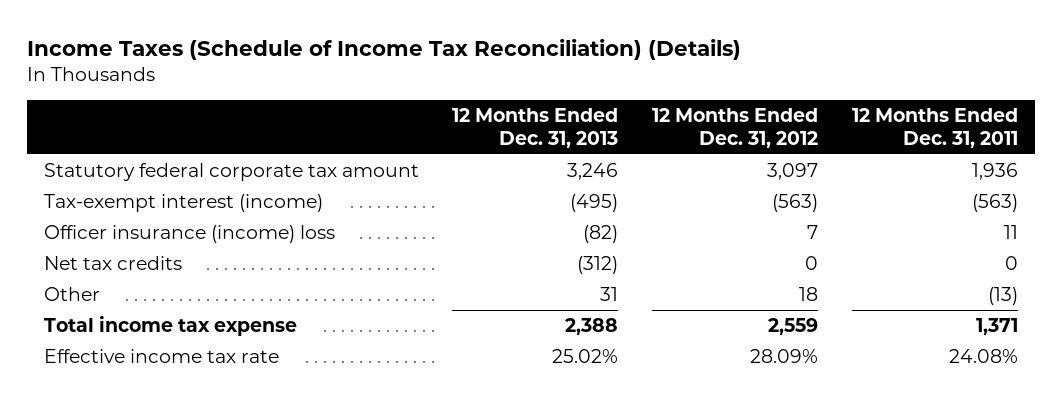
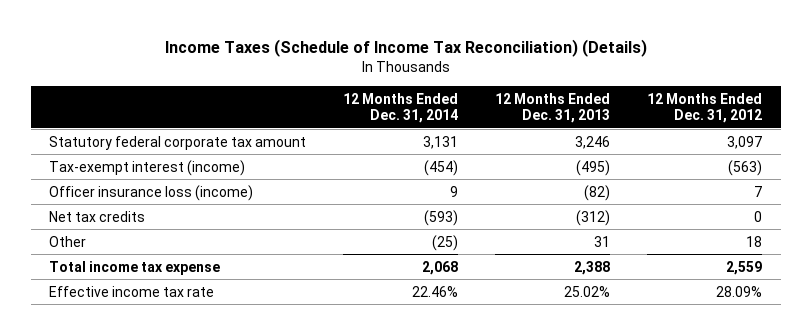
- | 12 Months Ended Dec. 31, 2013 | 12 Months Ended Dec. 31, 2012 | 12 Months Ended Dec. 31, 2011
+ | 12 Months Ended Dec. 31, 2014 | 12 Months Ended Dec. 31, 2013 | 12 Months Ended Dec. 31, 2012
- Officer insurance (income) loss | (82) | 7 | 11
+ Officer insurance loss (income) | 9 | (82) | 7

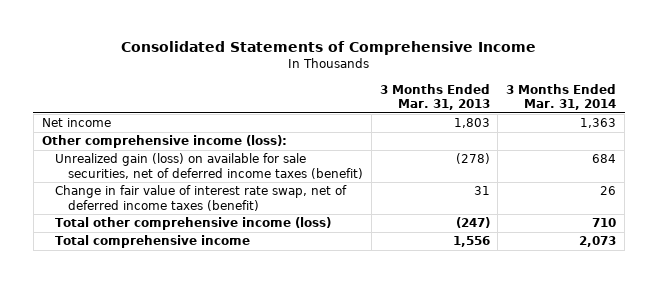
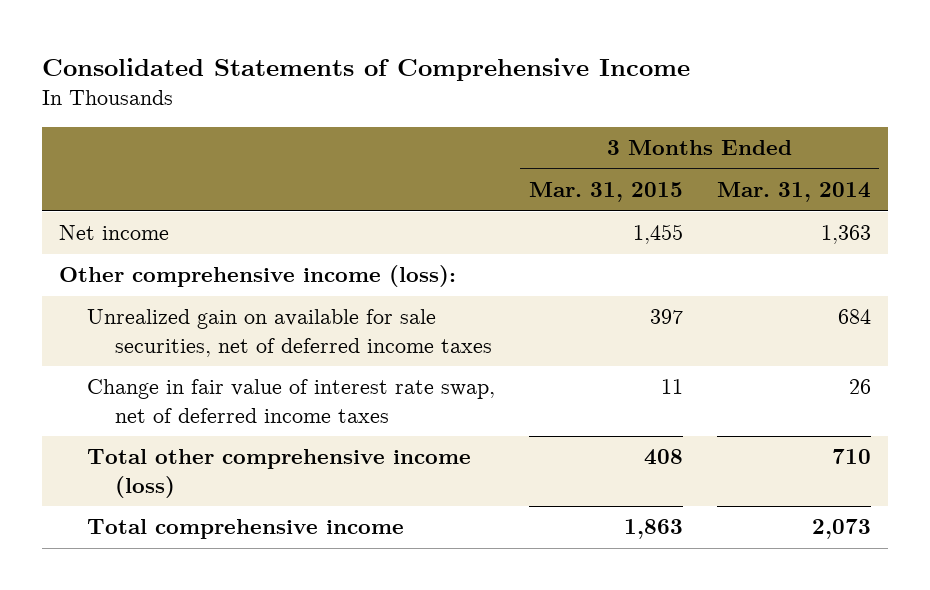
- | 3 Months Ended Mar. 31, 2013 | 3 Months Ended Mar. 31, 2014
+ | 3 Months Ended Mar. 31, 2015 | 3 Months Ended Mar. 31, 2014
- Unrealized gain (loss) on available for sale securities, net of deferred income taxes (benefit) | (278) | 684
- Change in fair value of interest rate swap, net of deferred income taxes (benefit) | 31 | 26
+ Unrealized gain on available for sale securities, net of deferred income taxes | 397 | 684
+ Change in fair value of interest rate swap, net of deferred income taxes | 11 | 26

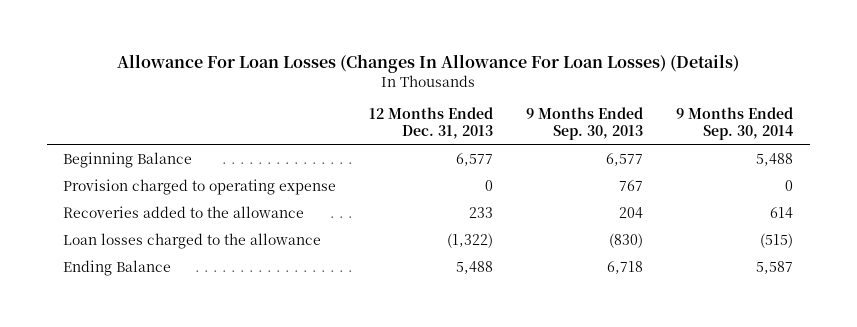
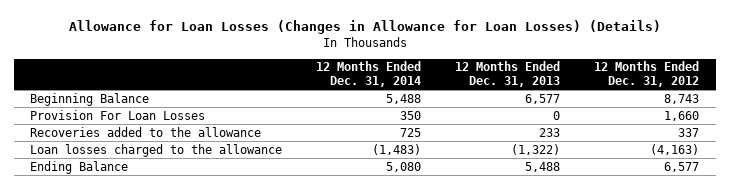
- Allowance For Loan Losses (Changes In Allowance For Loan Losses) (Details)
+ Allowance for Loan Losses (Changes in Allowance for Loan Losses) (Details)
- | 12 Months Ended Dec. 31, 2013 | 9 Months Ended Sep. 30, 2013 | 9 Months Ended Sep. 30, 2014
+ | 12 Months Ended Dec. 31, 2014 | 12 Months Ended Dec. 31, 2013 | 12 Months Ended Dec. 31, 2012
- Provision charged to operating expense | 0 | 767 | 0
+ Provision For Loan Losses | 350 | 0 | 1,660

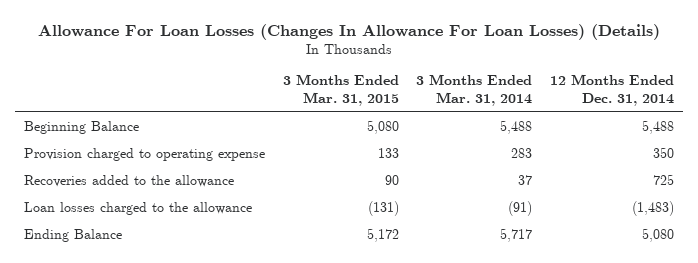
- Allowance for Loan Losses (Changes in Allowance for Loan Losses) (Details)
+ Allowance For Loan Losses (Changes In Allowance For Loan Losses) (Details)
- | 12 Months Ended Dec. 31, 2014 | 12 Months Ended Dec. 31, 2013 | 12 Months Ended Dec. 31, 2012
+ | 3 Months Ended Mar. 31, 2015 | 3 Months Ended Mar. 31, 2014 | 12 Months Ended Dec. 31, 2014
- Provision For Loan Losses | 350 | 0 | 1,660
+ Provision charged to operating expense | 133 | 283 | 350

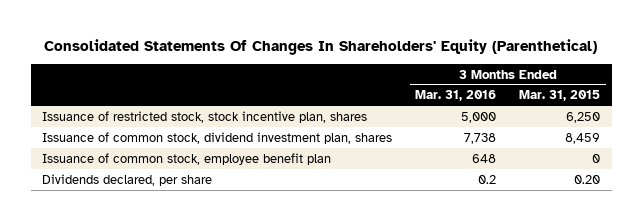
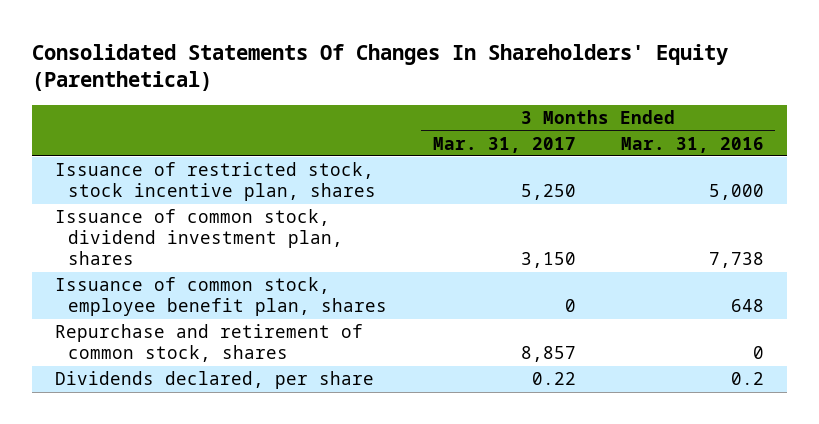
- | 3 Months Ended Mar. 31, 2016 | 3 Months Ended Mar. 31, 2015
+ | 3 Months Ended Mar. 31, 2017 | 3 Months Ended Mar. 31, 2016
- Issuance of common stock, employee benefit plan | 648 | 0
+ Issuance of common stock, employee benefit plan, shares | 0 | 648
+ Repurchase and retirement of common stock, shares | 8,857 | 0

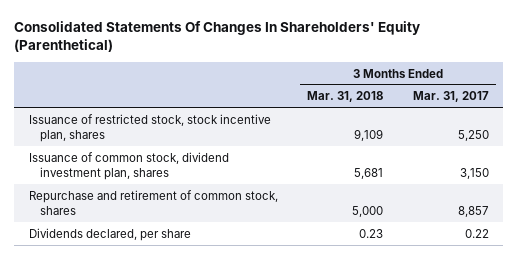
- | 3 Months Ended Mar. 31, 2017 | 3 Months Ended Mar. 31, 2016
+ | 3 Months Ended Mar. 31, 2018 | 3 Months Ended Mar. 31, 2017
- Issuance of common stock, employee benefit plan, shares | 0 | 648

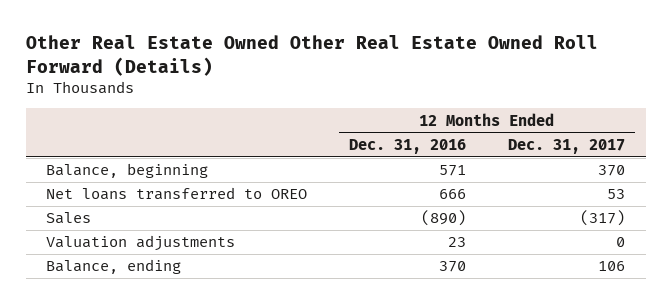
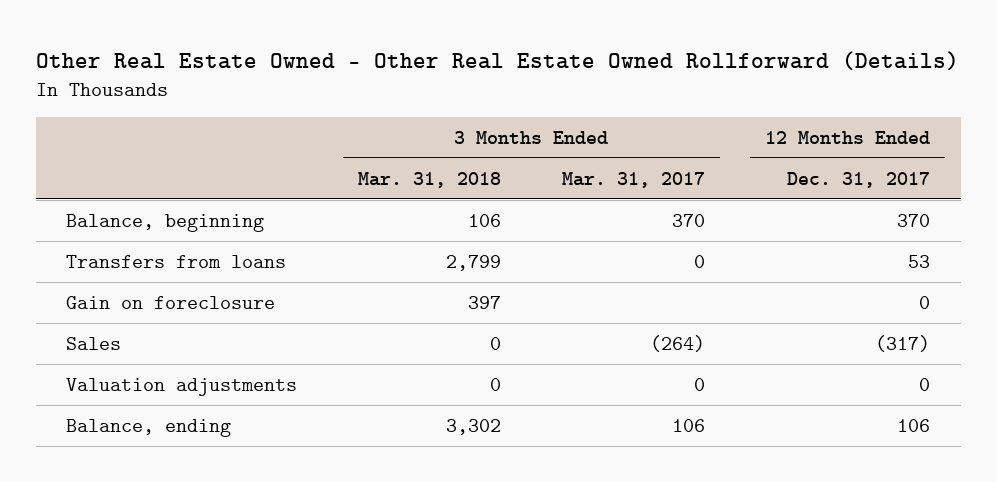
- Other Real Estate Owned Other Real Estate Owned Roll Forward (Details)
+ Other Real Estate Owned - Other Real Estate Owned Rollforward (Details)
- | 12 Months Ended Dec. 31, 2016 | 12 Months Ended Dec. 31, 2017
+ | 3 Months Ended Mar. 31, 2018 | 3 Months Ended Mar. 31, 2017 | 12 Months Ended Dec. 31, 2017
- Net loans transferred to OREO | 666 | 53
+ Transfers from loans | 2,799 | 0 | 53
+ Gain on foreclosure | 397 | | 0

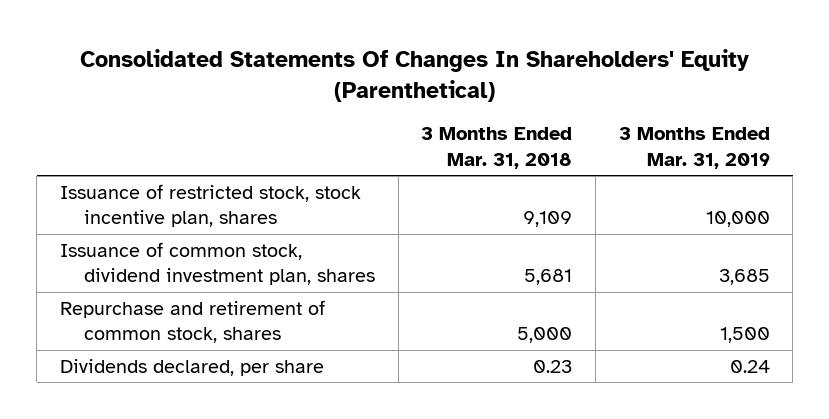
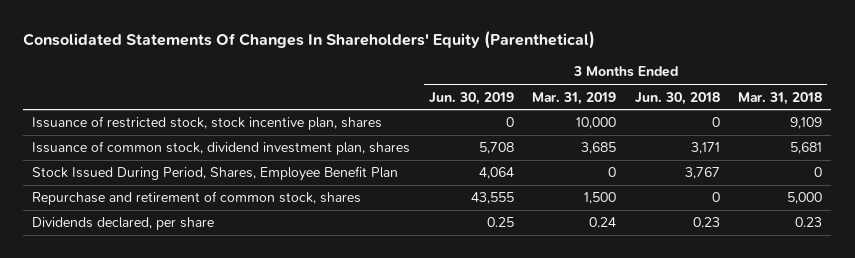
- | 3 Months Ended Mar. 31, 2018 | 3 Months Ended Mar. 31, 2019
+ | 3 Months Ended Jun. 30, 2019 | 3 Months Ended Mar. 31, 2019 | 3 Months Ended Jun. 30, 2018 | 3 Months Ended Mar. 31, 2018
+ Stock Issued During Period, Shares, Employee Benefit Plan | 4,064 | 0 | 3,767 | 0

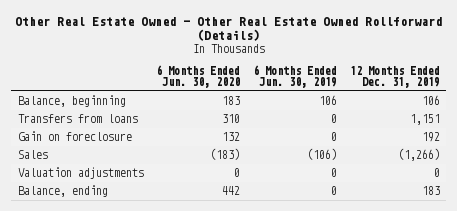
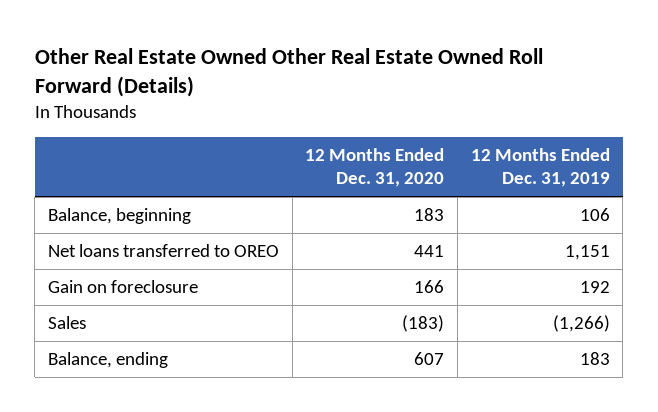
- Other Real Estate Owned - Other Real Estate Owned Rollforward (Details)
+ Other Real Estate Owned Other Real Estate Owned Roll Forward (Details)
- | 6 Months Ended Jun. 30, 2020 | 6 Months Ended Jun. 30, 2019 | 12 Months Ended Dec. 31, 2019
+ | 12 Months Ended Dec. 31, 2020 | 12 Months Ended Dec. 31, 2019
- Transfers from loans | 310 | 0 | 1,151
+ Net loans transferred to OREO | 441 | 1,151
- Valuation adjustments | 0 | 0 | 0

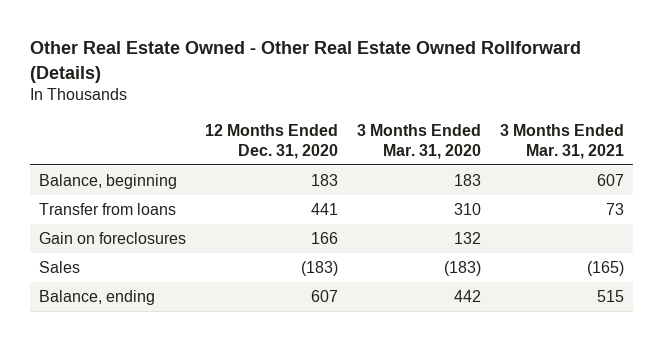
- Other Real Estate Owned Other Real Estate Owned Roll Forward (Details)
+ Other Real Estate Owned - Other Real Estate Owned Rollforward (Details)
- | 12 Months Ended Dec. 31, 2020 | 12 Months Ended Dec. 31, 2019
+ | 12 Months Ended Dec. 31, 2020 | 3 Months Ended Mar. 31, 2020 | 3 Months Ended Mar. 31, 2021
- Net loans transferred to OREO | 441 | 1,151
- Gain on foreclosure | 166 | 192
+ Transfer from loans | 441 | 310 | 73
+ Gain on foreclosures | 166 | 132 |

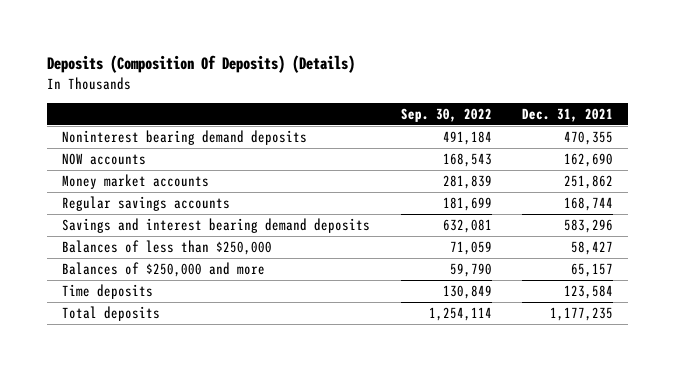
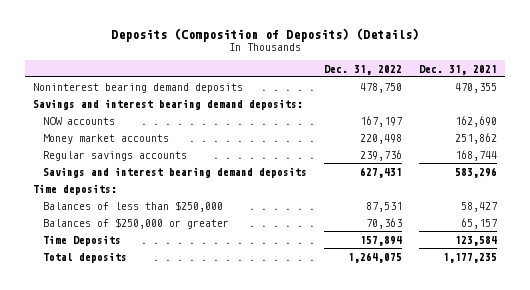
- Deposits (Composition Of Deposits) (Details)
+ Deposits (Composition of Deposits) (Details)
- | Sep. 30, 2022 | Dec. 31, 2021
+ | Dec. 31, 2022 | Dec. 31, 2021
+ Savings and interest bearing demand deposits:
+ Time deposits:
- Balances of $250,000 and more | 59,790 | 65,157
- Time deposits | 130,849 | 123,584
+ Balances of $250,000 or greater | 70,363 | 65,157
+ Time Deposits | 157,894 | 123,584

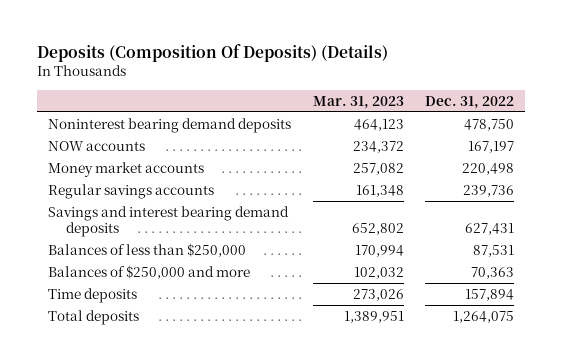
- Deposits (Composition of Deposits) (Details)
+ Deposits (Composition Of Deposits) (Details)
- | Dec. 31, 2022 | Dec. 31, 2021
+ | Mar. 31, 2023 | Dec. 31, 2022
- Savings and interest bearing demand deposits:
- Time deposits:
- Balances of $250,000 or greater | 70,363 | 65,157
- Time Deposits | 157,894 | 123,584
+ Balances of $250,000 and more | 102,032 | 70,363
+ Time deposits | 273,026 | 157,894

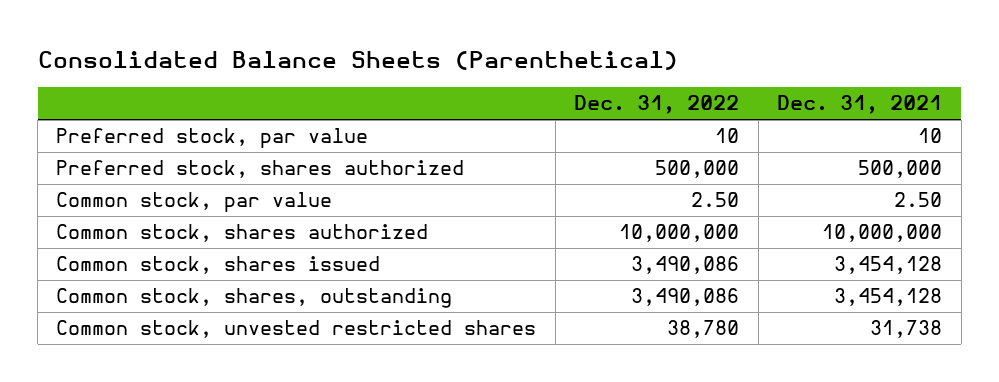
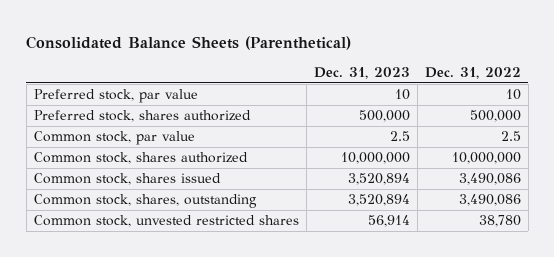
- | Dec. 31, 2022 | Dec. 31, 2021
+ | Dec. 31, 2023 | Dec. 31, 2022
- Common stock, par value | 2.50 | 2.50
+ Common stock, par value | 2.5 | 2.5

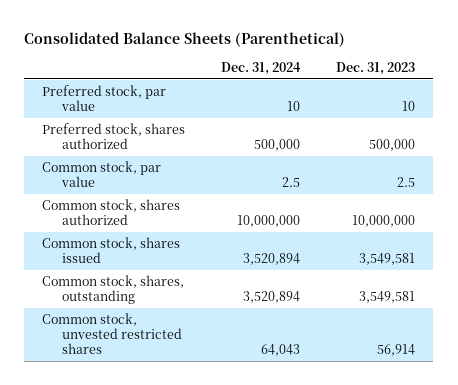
- | Dec. 31, 2023 | Dec. 31, 2022
+ | Dec. 31, 2024 | Dec. 31, 2023
- Common stock, shares issued | 3,520,894 | 3,490,086
- Common stock, shares, outstanding | 3,520,894 | 3,490,086
+ Common stock, shares issued | 3,520,894 | 3,549,581
+ Common stock, shares, outstanding | 3,520,894 | 3,549,581

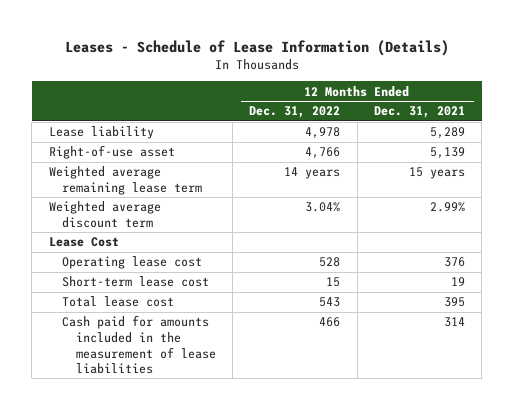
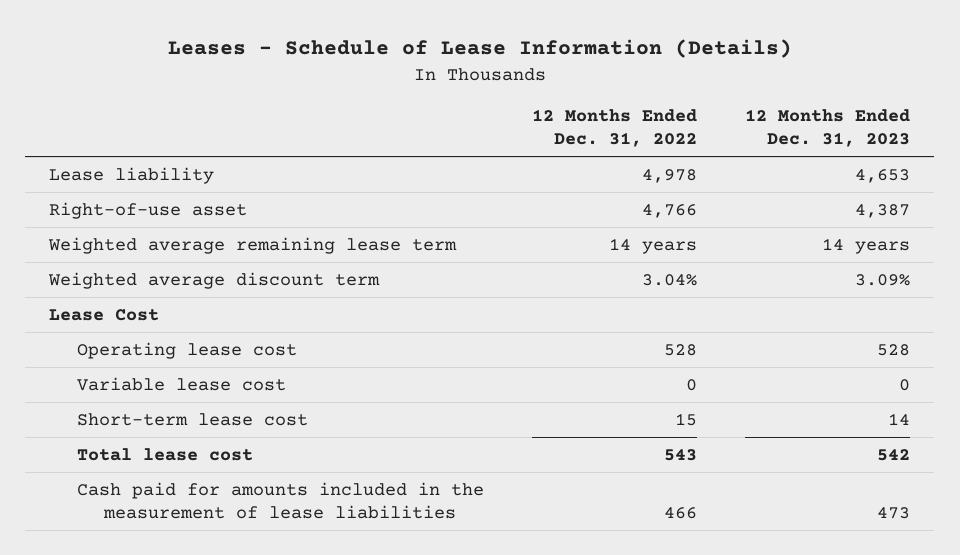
- | 12 Months Ended Dec. 31, 2022 | 12 Months Ended Dec. 31, 2021
+ | 12 Months Ended Dec. 31, 2022 | 12 Months Ended Dec. 31, 2023
+ Variable lease cost | 0 | 0

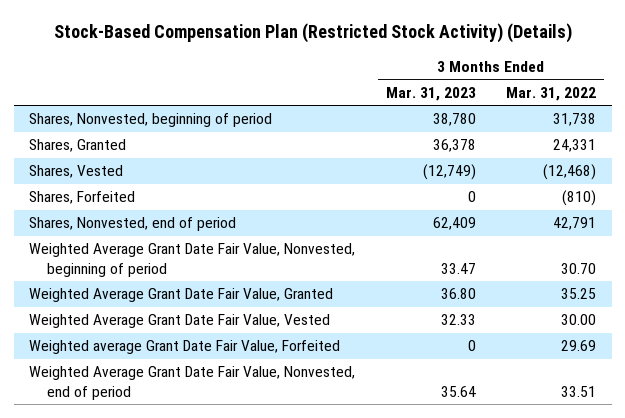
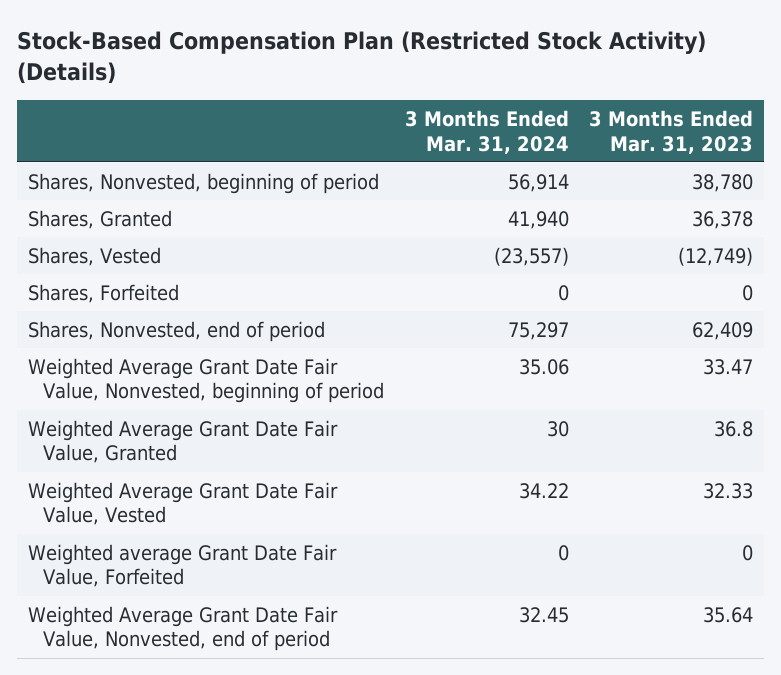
- | 3 Months Ended Mar. 31, 2023 | 3 Months Ended Mar. 31, 2022
+ | 3 Months Ended Mar. 31, 2024 | 3 Months Ended Mar. 31, 2023
- Weighted Average Grant Date Fair Value, Granted | 36.80 | 35.25
+ Weighted Average Grant Date Fair Value, Granted | 30 | 36.8

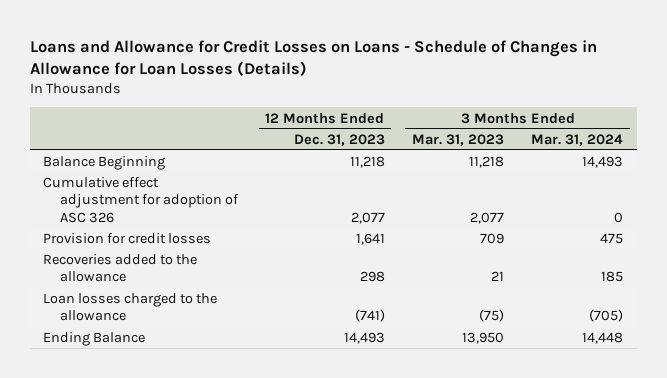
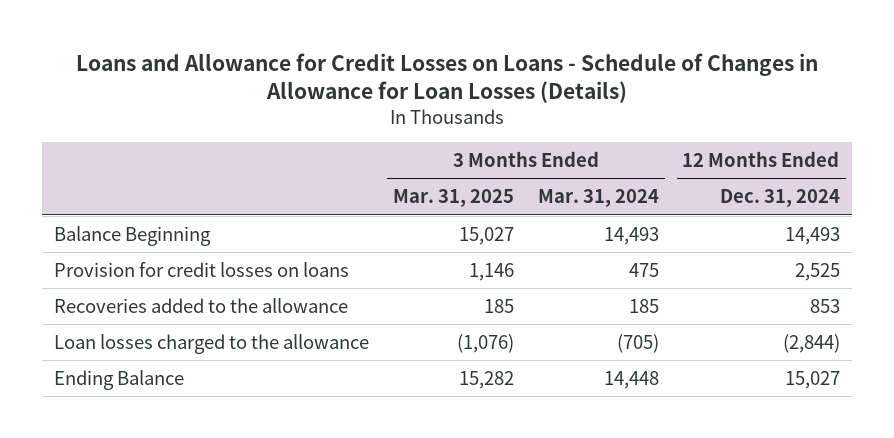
- | 12 Months Ended Dec. 31, 2023 | 3 Months Ended Mar. 31, 2023 | 3 Months Ended Mar. 31, 2024
+ | 3 Months Ended Mar. 31, 2025 | 3 Months Ended Mar. 31, 2024 | 12 Months Ended Dec. 31, 2024
- Cumulative effect adjustment for adoption of ASC 326 | 2,077 | 2,077 | 0
- Provision for credit losses | 1,641 | 709 | 475
+ Provision for credit losses on loans | 1,146 | 475 | 2,525

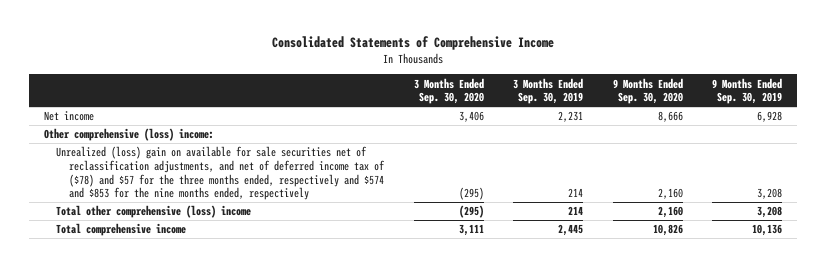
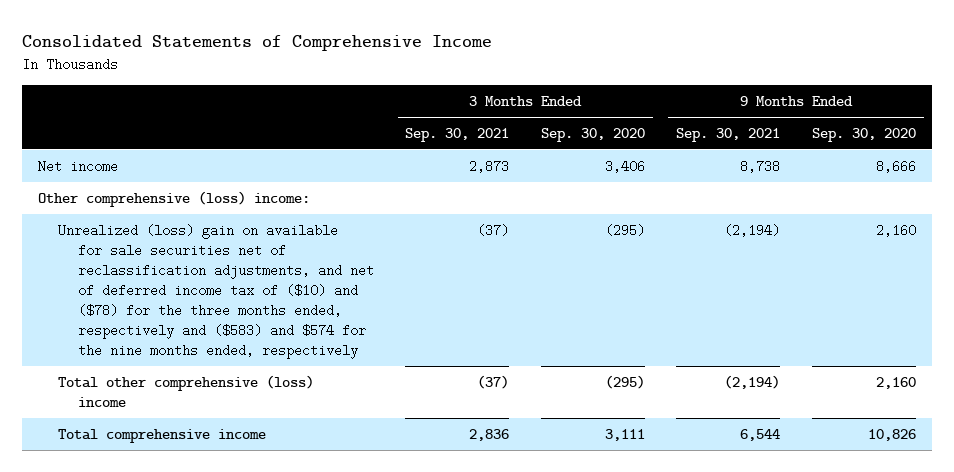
- | 3 Months Ended Sep. 30, 2020 | 3 Months Ended Sep. 30, 2019 | 9 Months Ended Sep. 30, 2020 | 9 Months Ended Sep. 30, 2019
+ | 3 Months Ended Sep. 30, 2021 | 3 Months Ended Sep. 30, 2020 | 9 Months Ended Sep. 30, 2021 | 9 Months Ended Sep. 30, 2020
- Unrealized (loss) gain on available for sale securities net of reclassification adjustments, and net of deferred income tax of ($78) and $57 for the three months ended, respectively and $574 and $853 for the nine months ended, respectively | (295) | 214 | 2,160 | 3,208
+ Unrealized (loss) gain on available for sale securities net of reclassification adjustments, and net of deferred income tax of ($10) and ($78) for the three months ended, respectively and ($583) and $574 for the nine months ended, respectively | (37) | (295) | (2,194) | 2,160

